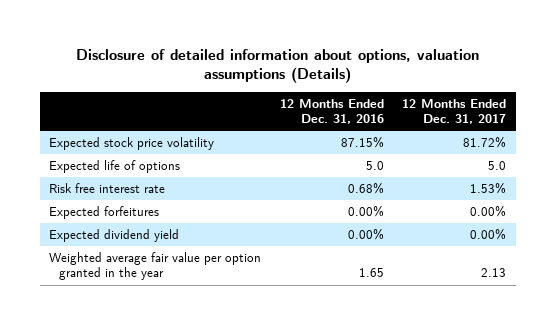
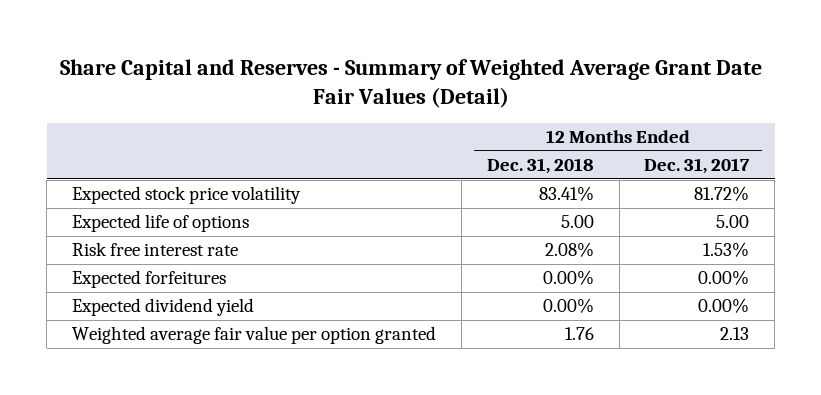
- Disclosure of detailed information about options, valuation assumptions (Details)
+ Share Capital and Reserves - Summary of Weighted Average Grant Date Fair Values (Detail)
- | 12 Months Ended Dec. 31, 2016 | 12 Months Ended Dec. 31, 2017
+ | 12 Months Ended Dec. 31, 2018 | 12 Months Ended Dec. 31, 2017
- Expected life of options | 5.0 | 5.0
+ Expected life of options | 5.00 | 5.00
- Weighted average fair value per option granted in the year | 1.65 | 2.13
+ Weighted average fair value per option granted | 1.76 | 2.13

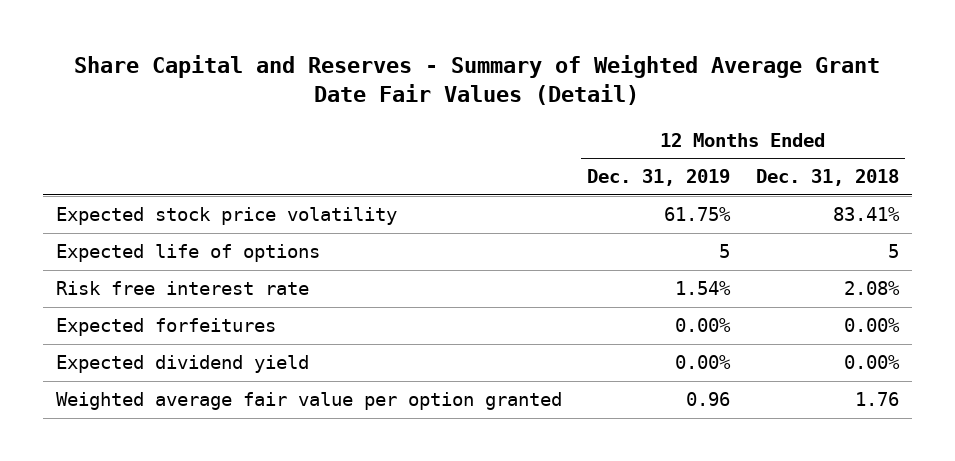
- | 12 Months Ended Dec. 31, 2018 | 12 Months Ended Dec. 31, 2017
+ | 12 Months Ended Dec. 31, 2019 | 12 Months Ended Dec. 31, 2018
- Expected life of options | 5.00 | 5.00
+ Expected life of options | 5 | 5

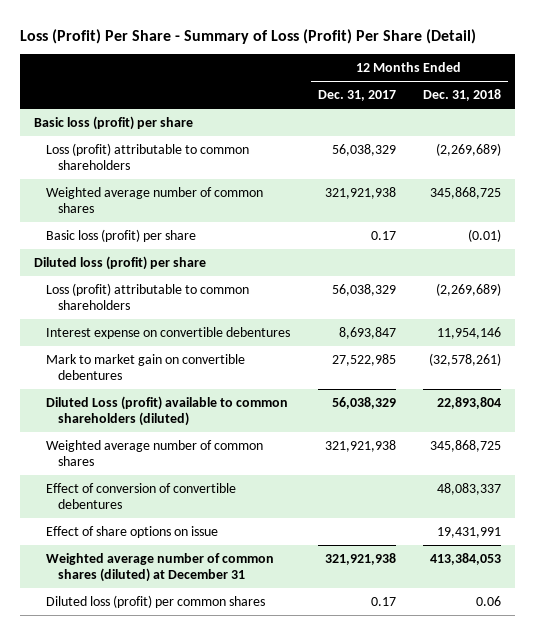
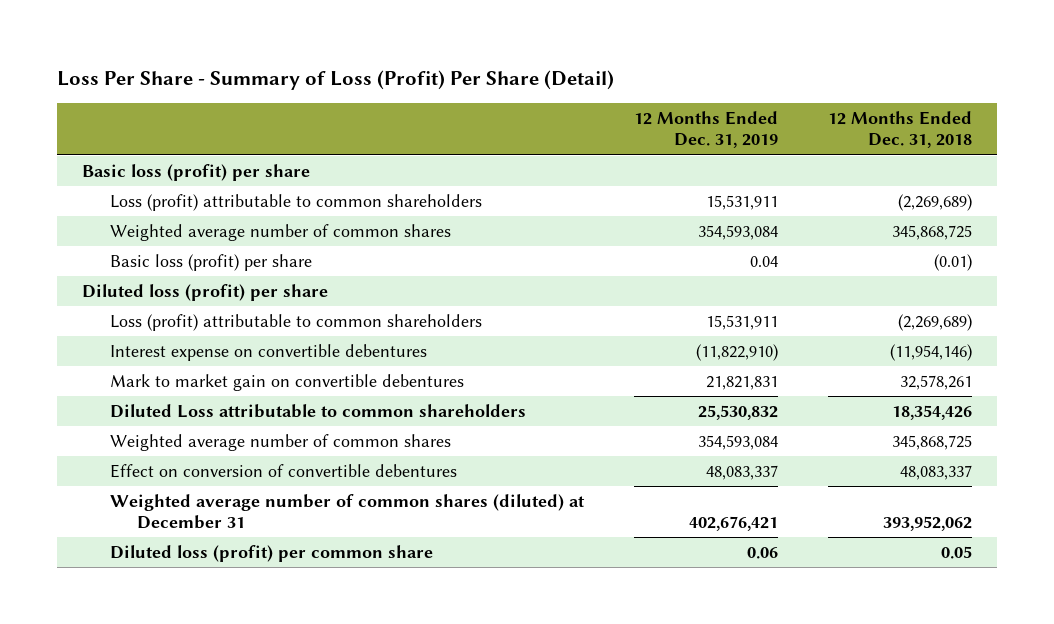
- Loss (Profit) Per Share - Summary of Loss (Profit) Per Share (Detail)
+ Loss Per Share - Summary of Loss (Profit) Per Share (Detail)
- | 12 Months Ended Dec. 31, 2017 | 12 Months Ended Dec. 31, 2018
+ | 12 Months Ended Dec. 31, 2019 | 12 Months Ended Dec. 31, 2018
- Interest expense on convertible debentures | 8,693,847 | 11,954,146
- Mark to market gain on convertible debentures | 27,522,985 | (32,578,261)
- Diluted Loss (profit) available to common shareholders (diluted) | 56,038,329 | 22,893,804
+ Interest expense on convertible debentures | (11,822,910) | (11,954,146)
+ Mark to market gain on convertible debentures | 21,821,831 | 32,578,261
+ Diluted Loss attributable to common shareholders | 25,530,832 | 18,354,426
- Effect of conversion of convertible debentures | | 48,083,337
- Effect of share options on issue | | 19,431,991
- Weighted average number of common shares (diluted) at December 31 | 321,921,938 | 413,384,053
- Diluted loss (profit) per common shares | 0.17 | 0.06
+ Effect on conversion of convertible debentures | 48,083,337 | 48,083,337
+ Weighted average number of common shares (diluted) at December 31 | 402,676,421 | 393,952,062
+ Diluted loss (profit) per common share | 0.06 | 0.05

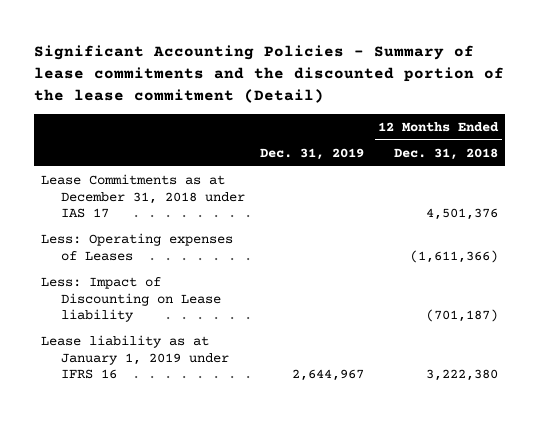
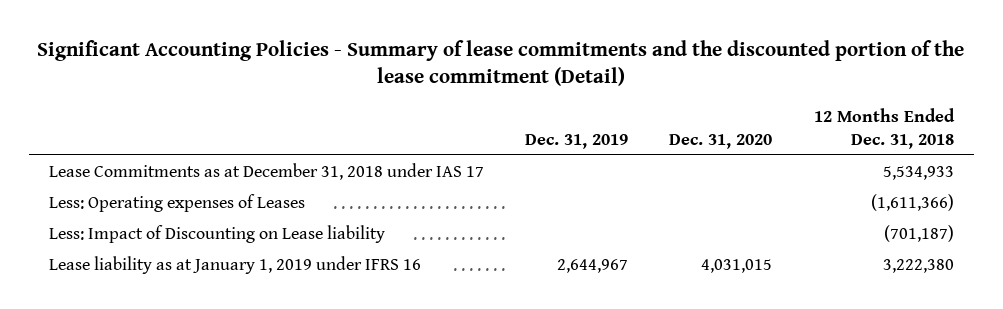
- | Dec. 31, 2019 | 12 Months Ended Dec. 31, 2018
+ | Dec. 31, 2019 | Dec. 31, 2020 | 12 Months Ended Dec. 31, 2018
- Lease Commitments as at December 31, 2018 under IAS 17 | | 4,501,376
+ Lease Commitments as at December 31, 2018 under IAS 17 | | | 5,534,933

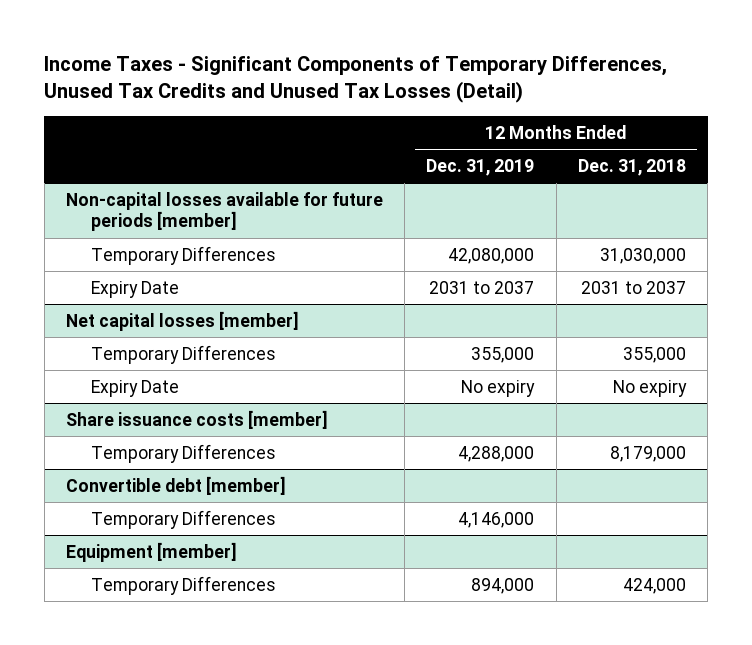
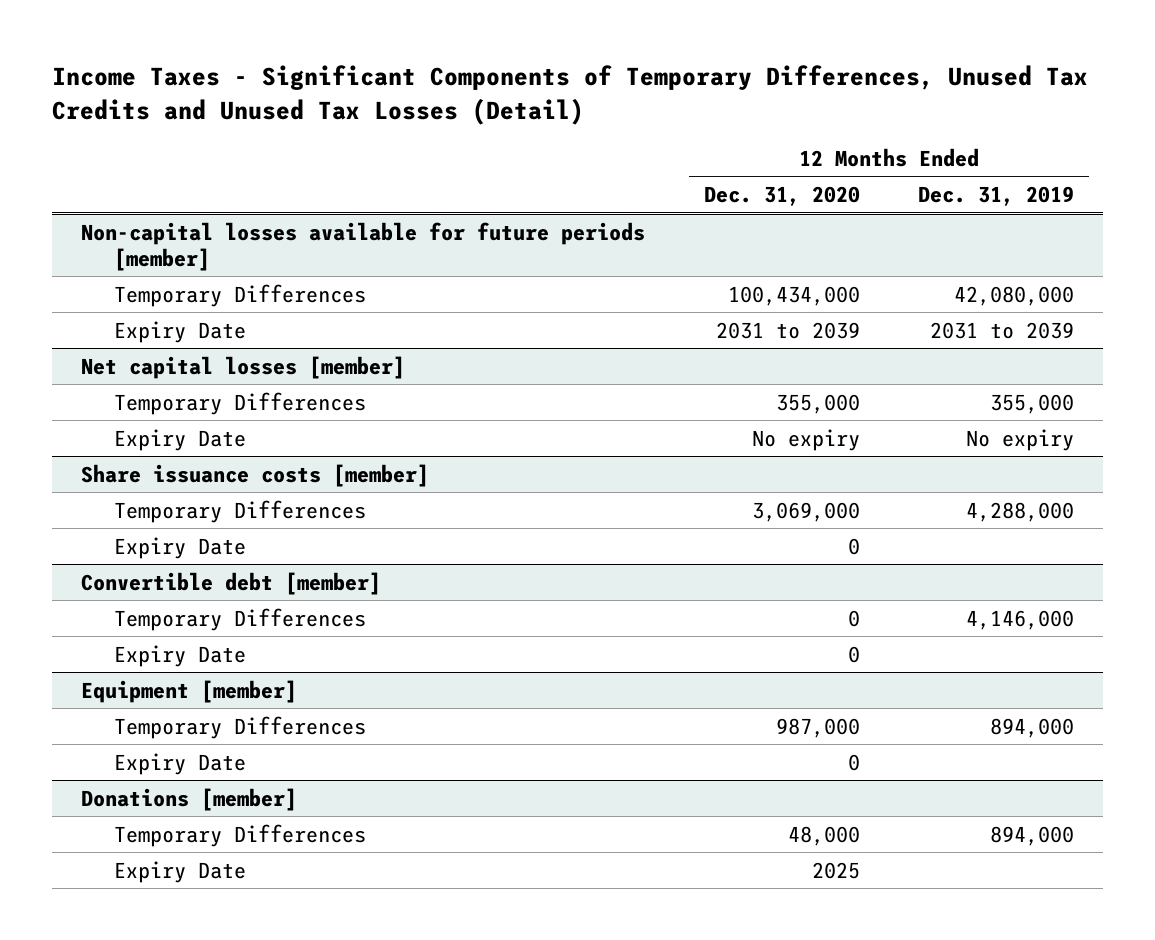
- | 12 Months Ended Dec. 31, 2019 | 12 Months Ended Dec. 31, 2018
+ | 12 Months Ended Dec. 31, 2020 | 12 Months Ended Dec. 31, 2019
@ Non-capital losses available for future periods [member]
- Expiry Date | 2031 to 2037 | 2031 to 2037
+ Expiry Date | 2031 to 2039 | 2031 to 2039
@ Share issuance costs [member]
+ Expiry Date | 0 |
@ Convertible debt [member]
+ Expiry Date | 0 |
@ Equipment [member]
+ Expiry Date | 0 |
+ Donations [member]
+ Temporary Differences | 48,000 | 894,000
+ Expiry Date | 2025 |

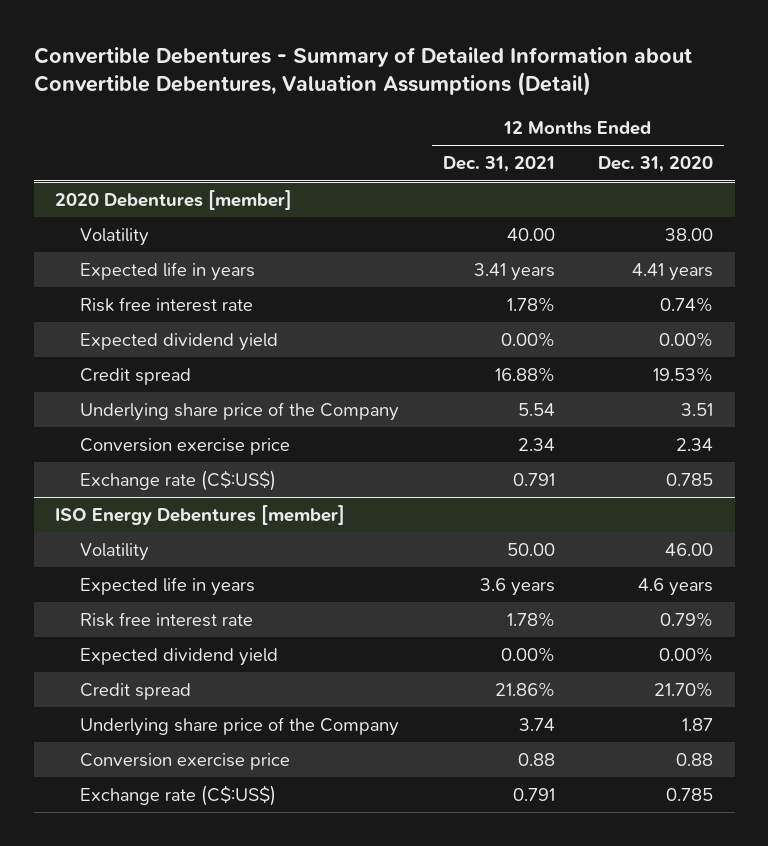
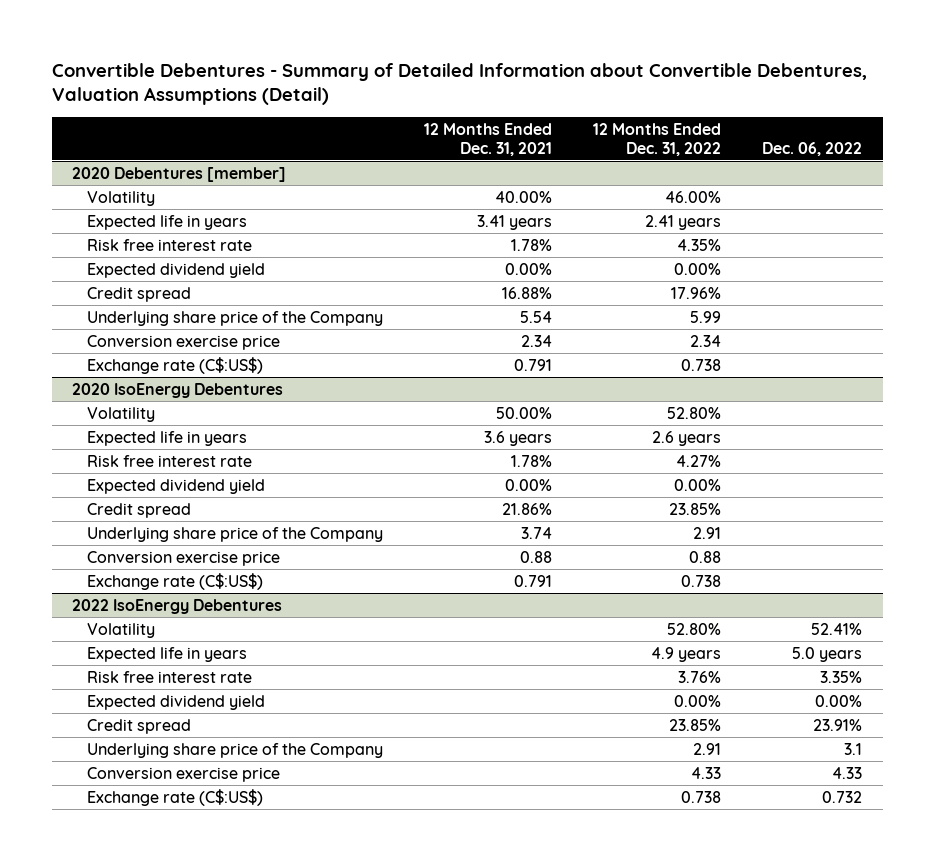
- | 12 Months Ended Dec. 31, 2021 | 12 Months Ended Dec. 31, 2020
+ | 12 Months Ended Dec. 31, 2021 | 12 Months Ended Dec. 31, 2022 | Dec. 06, 2022
@ 2020 Debentures [member]
- Volatility | 40.00 | 38.00
+ Volatility | 40.00% | 46.00% |
- ISO Energy Debentures [member]
- Volatility | 50.00 | 46.00
+ 2020 IsoEnergy Debentures
+ Volatility | 50.00% | 52.80% |
+ 2022 IsoEnergy Debentures
+ Volatility | | 52.80% | 52.41%
+ Expected life in years | | 4.9 years | 5.0 years
+ Risk free interest rate | | 3.76% | 3.35%
+ Expected dividend yield | | 0.00% | 0.00%
+ Credit spread | | 23.85% | 23.91%
+ Underlying share price of the Company | | 2.91 | 3.1
+ Conversion exercise price | | 4.33 | 4.33
+ Exchange rate (C$:US$) | | 0.738 | 0.732

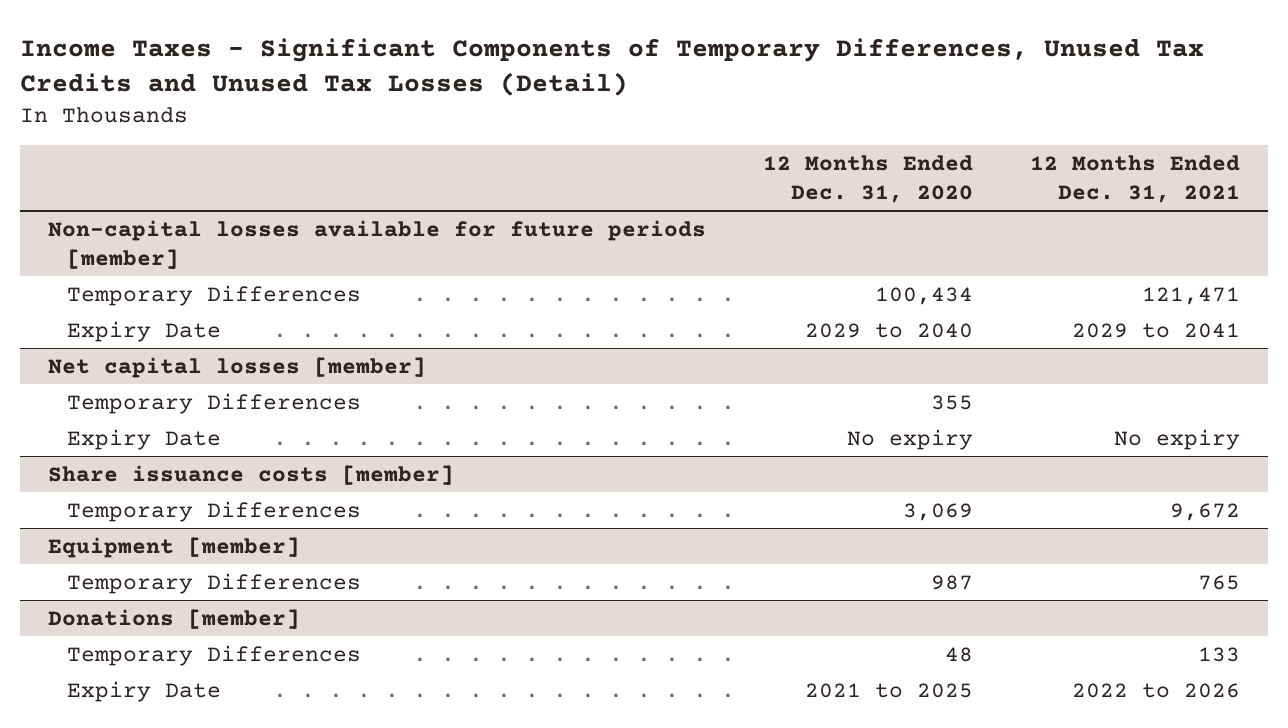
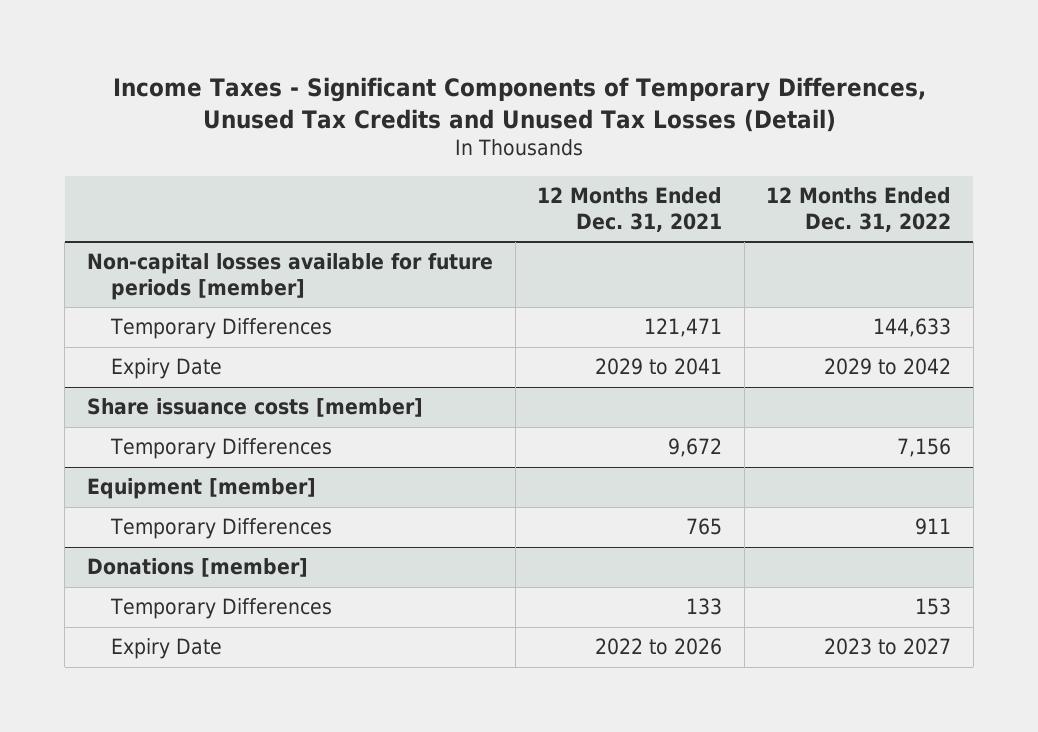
- | 12 Months Ended Dec. 31, 2020 | 12 Months Ended Dec. 31, 2021
+ | 12 Months Ended Dec. 31, 2021 | 12 Months Ended Dec. 31, 2022
- Net capital losses [member]
- Temporary Differences | 355 |
- Expiry Date | No expiry | No expiry

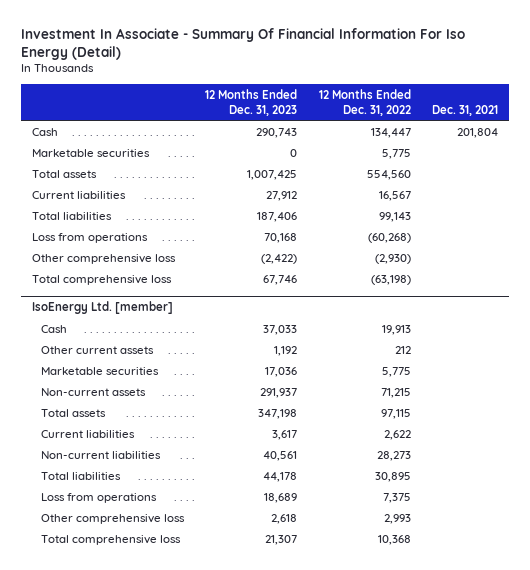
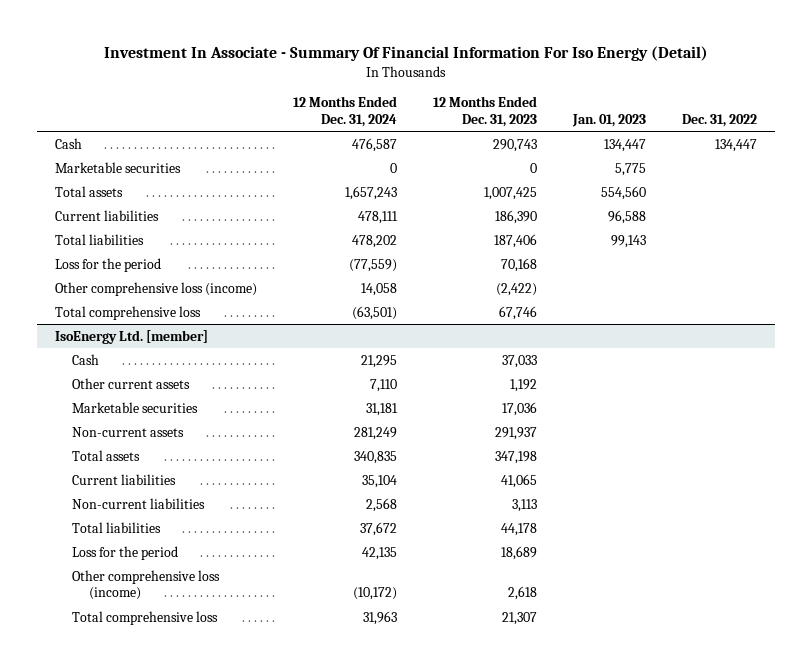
- | 12 Months Ended Dec. 31, 2023 | 12 Months Ended Dec. 31, 2022 | Dec. 31, 2021
+ | 12 Months Ended Dec. 31, 2024 | 12 Months Ended Dec. 31, 2023 | Jan. 01, 2023 | Dec. 31, 2022
- Current liabilities | 27,912 | 16,567 |
+ Current liabilities | 478,111 | 186,390 | 96,588 |
- Loss from operations | 70,168 | (60,268) |
- Other comprehensive loss | (2,422) | (2,930) |
+ Loss for the period | (77,559) | 70,168 | |
+ Other comprehensive loss (income) | 14,058 | (2,422) | |
@ IsoEnergy Ltd. [member]
- Current liabilities | 3,617 | 2,622 |
- Non-current liabilities | 40,561 | 28,273 |
+ Current liabilities | 35,104 | 41,065 | |
+ Non-current liabilities | 2,568 | 3,113 | |
- Loss from operations | 18,689 | 7,375 |
- Other comprehensive loss | 2,618 | 2,993 |
+ Loss for the period | 42,135 | 18,689 | |
+ Other comprehensive loss (income) | (10,172) | 2,618 | |

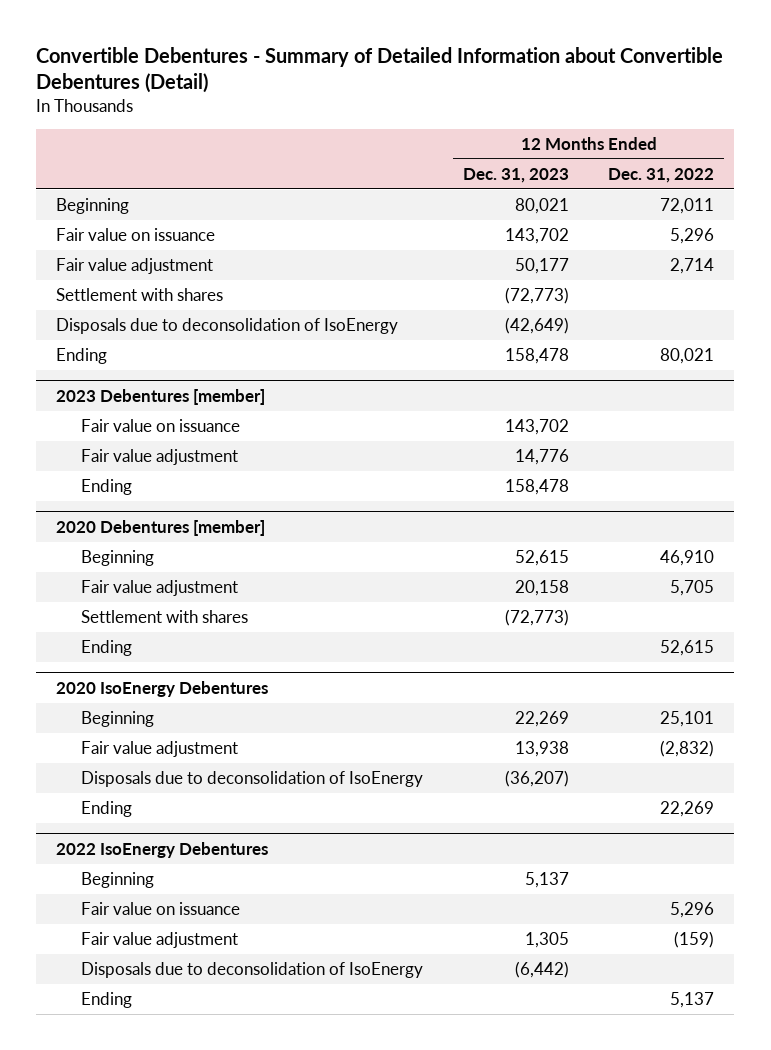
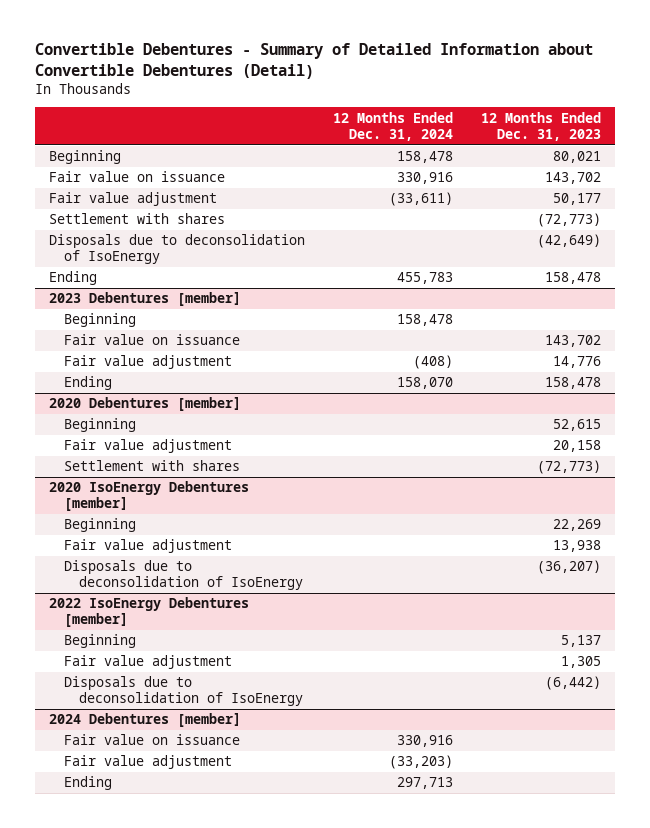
- | 12 Months Ended Dec. 31, 2023 | 12 Months Ended Dec. 31, 2022
+ | 12 Months Ended Dec. 31, 2024 | 12 Months Ended Dec. 31, 2023
@ 2023 Debentures [member]
+ Beginning | 158,478 |
@ 2020 Debentures [member]
- Ending | | 52,615
- 2020 IsoEnergy Debentures
+ 2020 IsoEnergy Debentures [member]
- Ending | | 22,269
- 2022 IsoEnergy Debentures
+ 2022 IsoEnergy Debentures [member]
- Fair value on issuance | | 5,296
+ 2024 Debentures [member]
+ Fair value on issuance | 330,916 |
+ Fair value adjustment | (33,203) |

